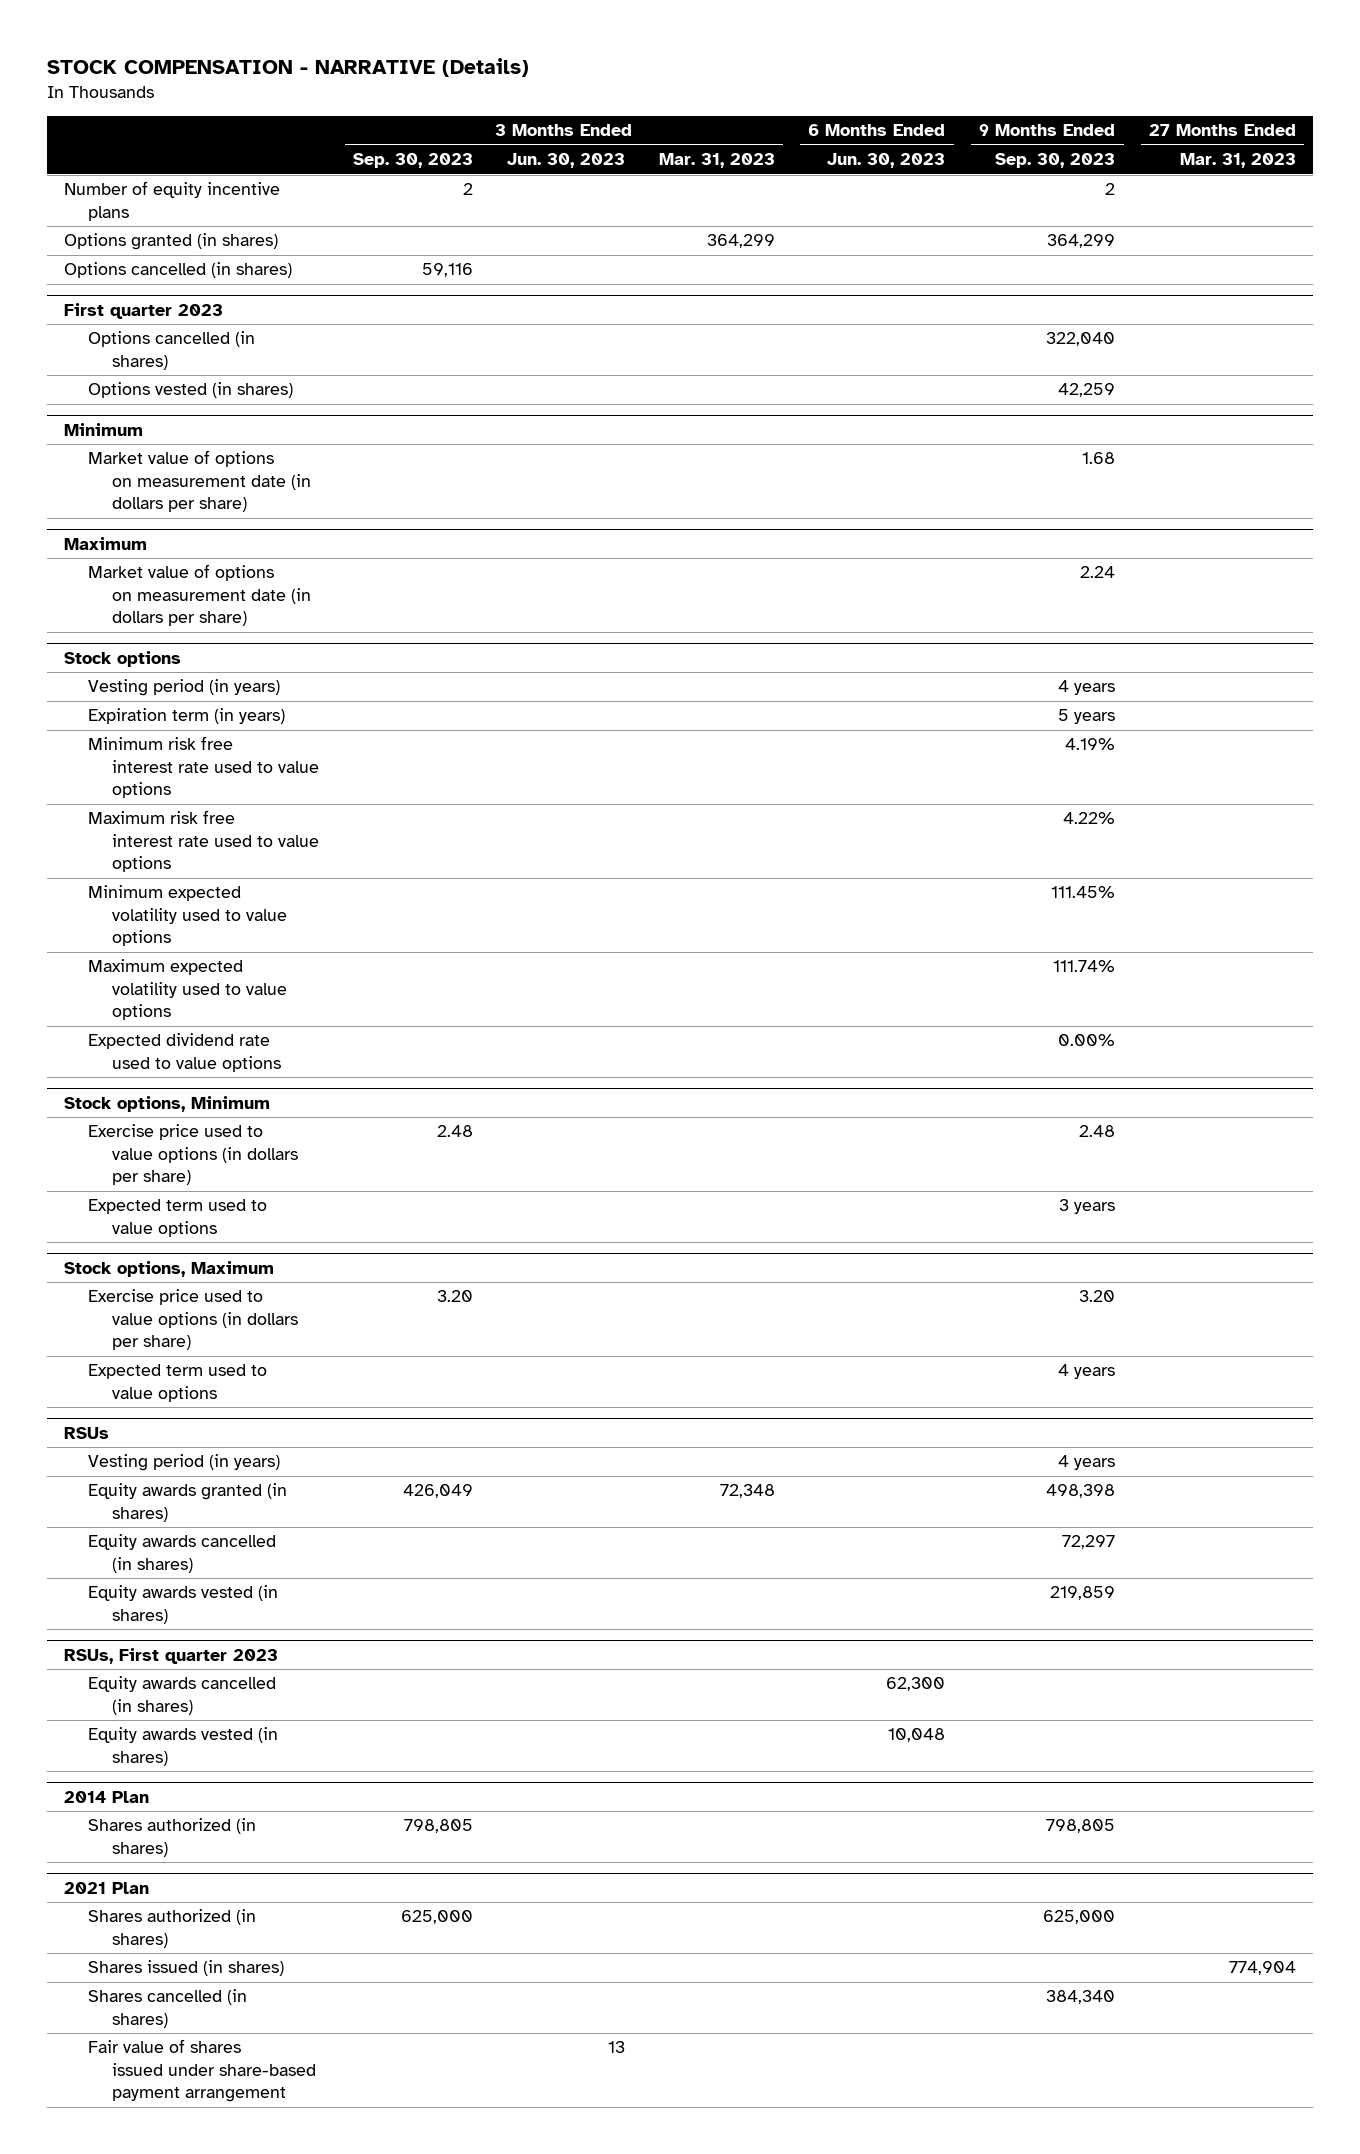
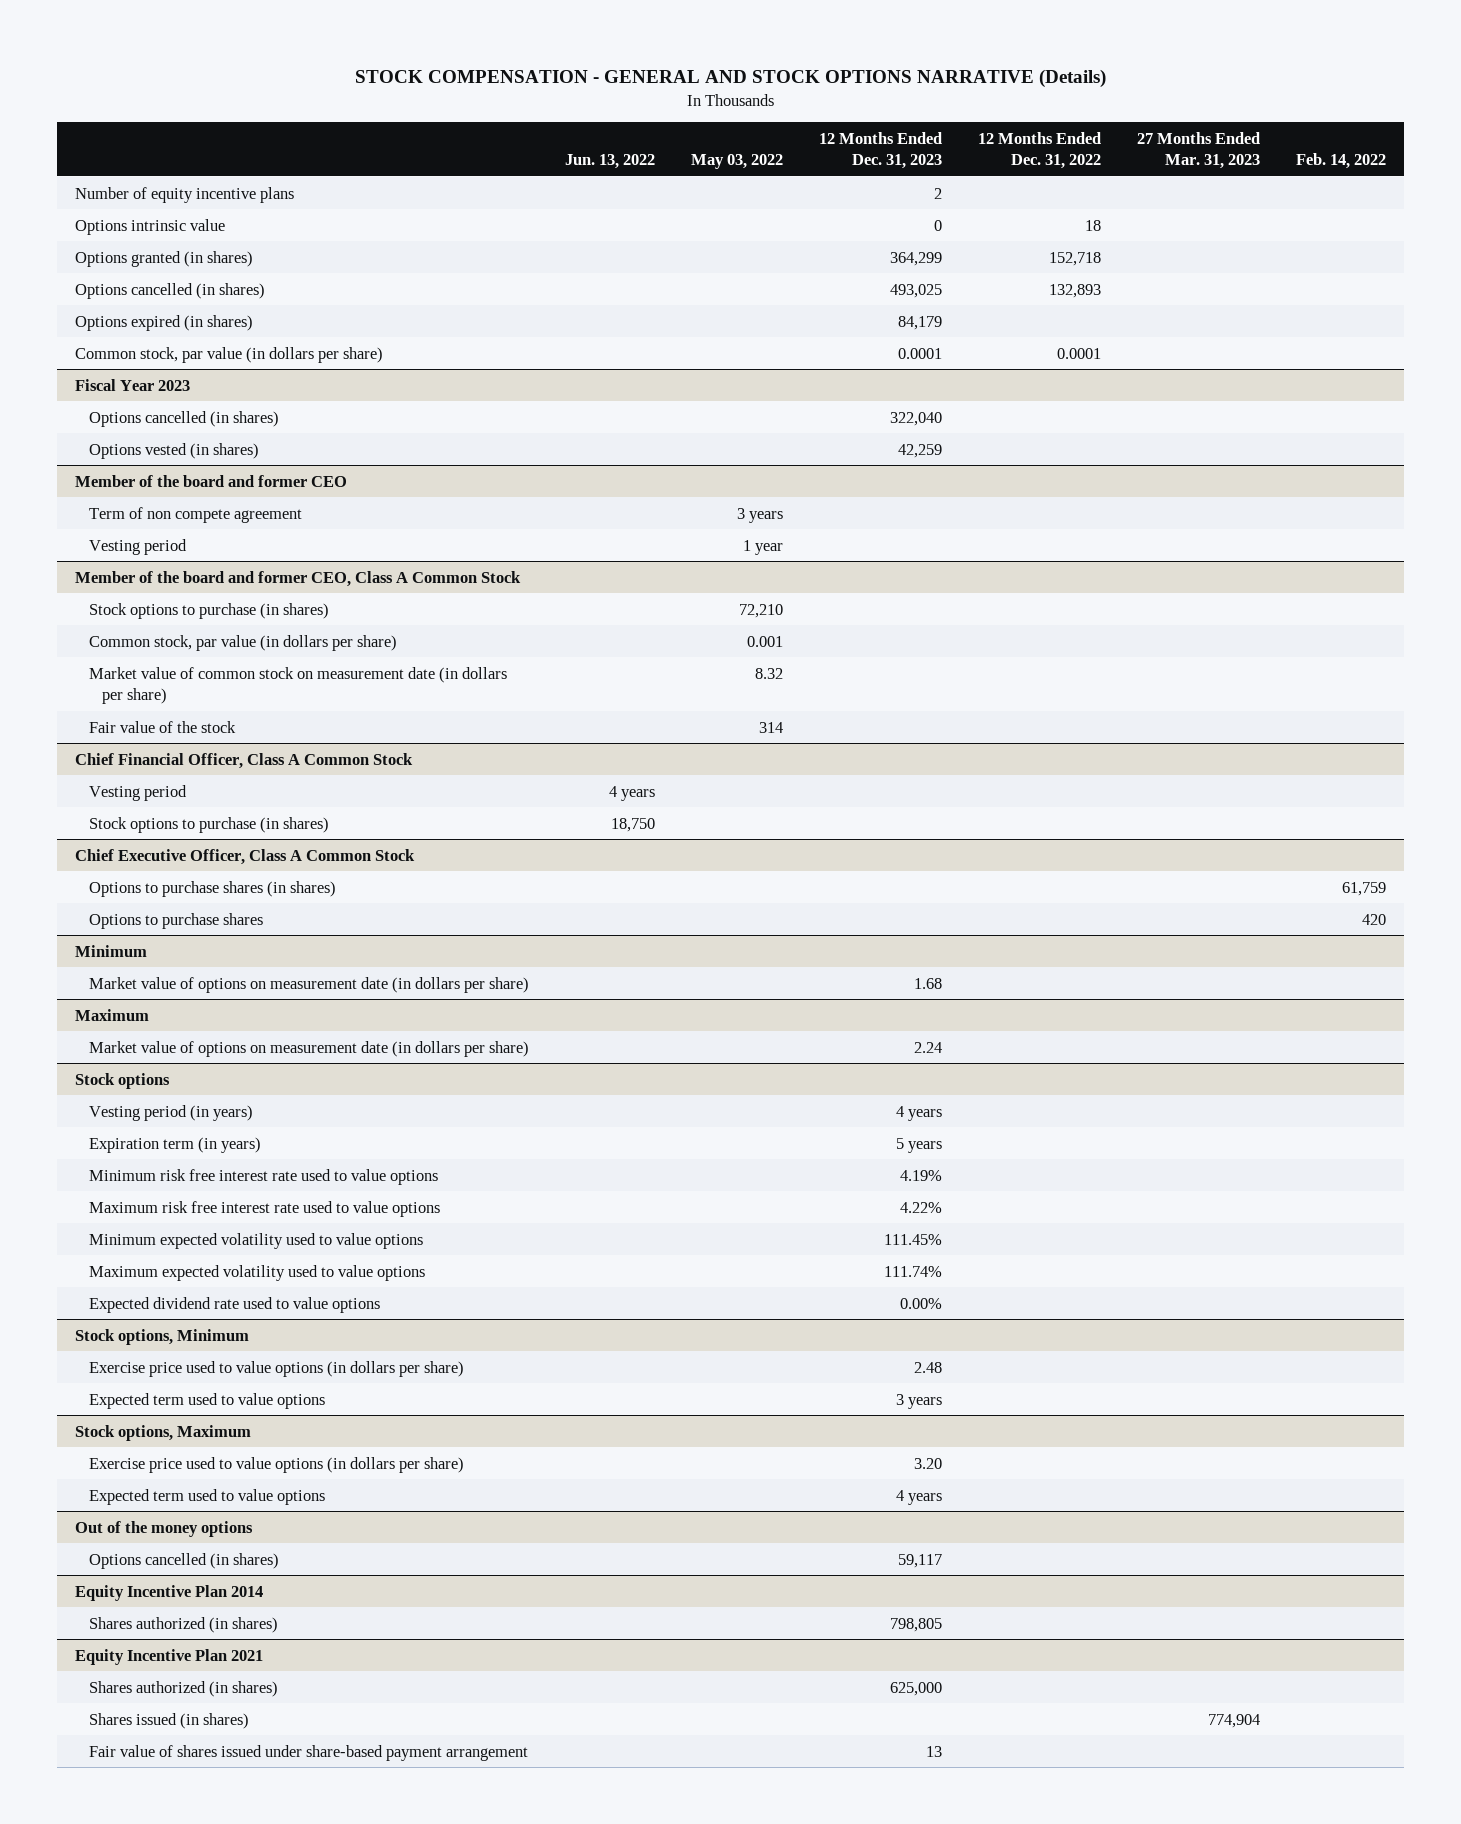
- STOCK COMPENSATION - NARRATIVE (Details)
+ STOCK COMPENSATION - GENERAL AND STOCK OPTIONS NARRATIVE (Details)
- | 3 Months Ended Sep. 30, 2023 | 3 Months Ended Jun. 30, 2023 | 3 Months Ended Mar. 31, 2023 | 6 Months Ended Jun. 30, 2023 | 9 Months Ended Sep. 30, 2023 | 27 Months Ended Mar. 31, 2023
+ | Jun. 13, 2022 | May 03, 2022 | 12 Months Ended Dec. 31, 2023 | 12 Months Ended Dec. 31, 2022 | 27 Months Ended Mar. 31, 2023 | Feb. 14, 2022
+ Options intrinsic value | | | 0 | 18 | |
- First quarter 2023
- Options cancelled (in shares) | | | | | 322,040 |
- Options vested (in shares) | | | | | 42,259 |
+ Options expired (in shares) | | | 84,179 | | |
+ Common stock, par value (in dollars per share) | | | 0.0001 | 0.0001 | |
+ Fiscal Year 2023
+ Options cancelled (in shares) | | | 322,040 | | |
+ Options vested (in shares) | | | 42,259 | | |
+ Member of the board and former CEO
+ Term of non compete agreement | | 3 years | | | |
+ Vesting period | | 1 year | | | |
+ Member of the board and former CEO, Class A Common Stock
+ Stock options to purchase (in shares) | | 72,210 | | | |
+ Common stock, par value (in dollars per share) | | 0.001 | | | |
+ Market value of common stock on measurement date (in dollars per share) | | 8.32 | | | |
+ Fair value of the stock | | 314 | | | |
+ Chief Financial Officer, Class A Common Stock
+ Vesting period | 4 years | | | | |
+ Stock options to purchase (in shares) | 18,750 | | | | |
+ Chief Executive Officer, Class A Common Stock
+ Options to purchase shares (in shares) | | | | | | 61,759
+ Options to purchase shares | | | | | | 420
- RSUs
- Vesting period (in years) | | | | | 4 years |
- Equity awards granted (in shares) | 426,049 | | 72,348 | | 498,398 |
- Equity awards cancelled (in shares) | | | | | 72,297 |
- Equity awards vested (in shares) | | | | | 219,859 |
- RSUs, First quarter 2023
- Equity awards cancelled (in shares) | | | | 62,300 | |
- Equity awards vested (in shares) | | | | 10,048 | |
- 2014 Plan
+ Out of the money options
+ Options cancelled (in shares) | | | 59,117 | | |
+ Equity Incentive Plan 2014
- 2021 Plan
+ Equity Incentive Plan 2021
- Shares cancelled (in shares) | | | | | 384,340 |

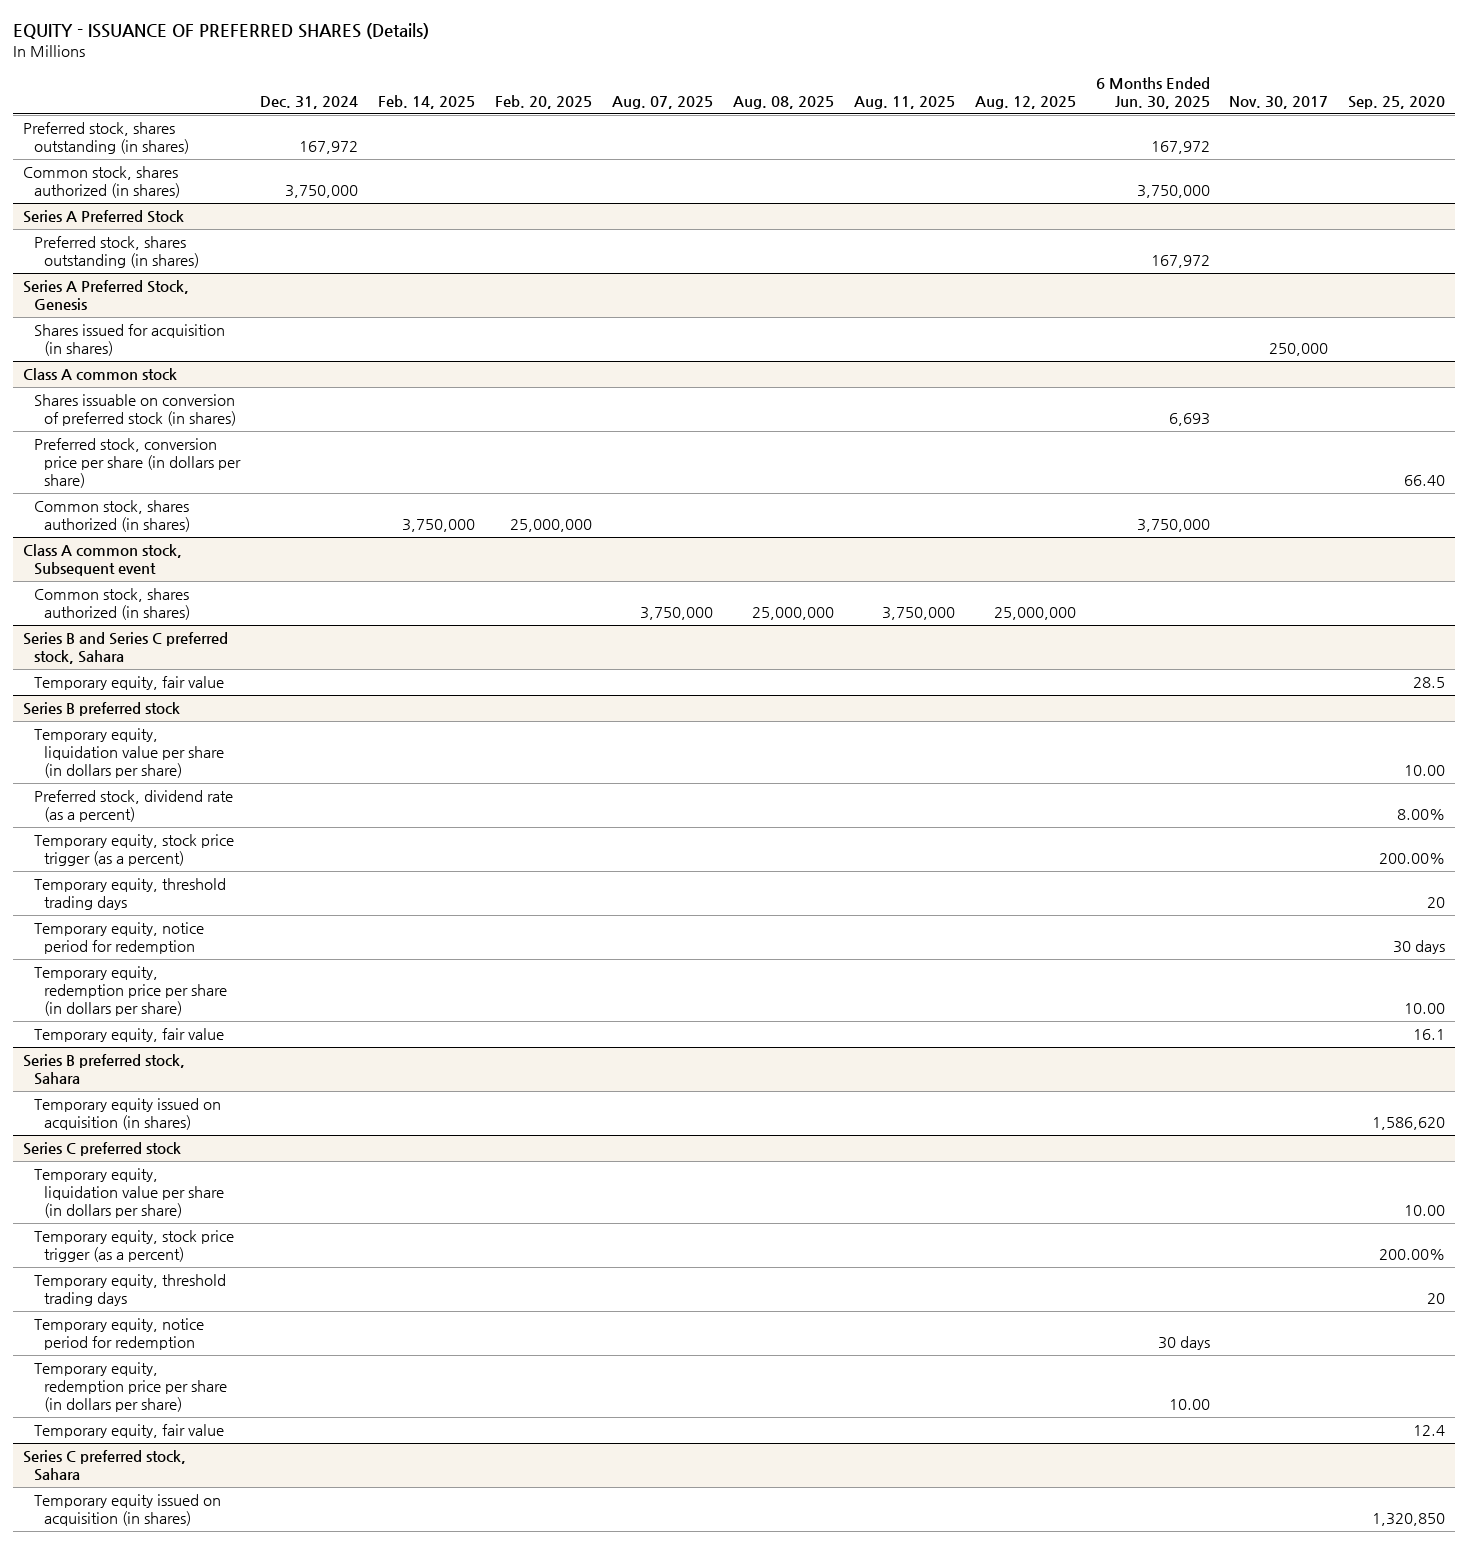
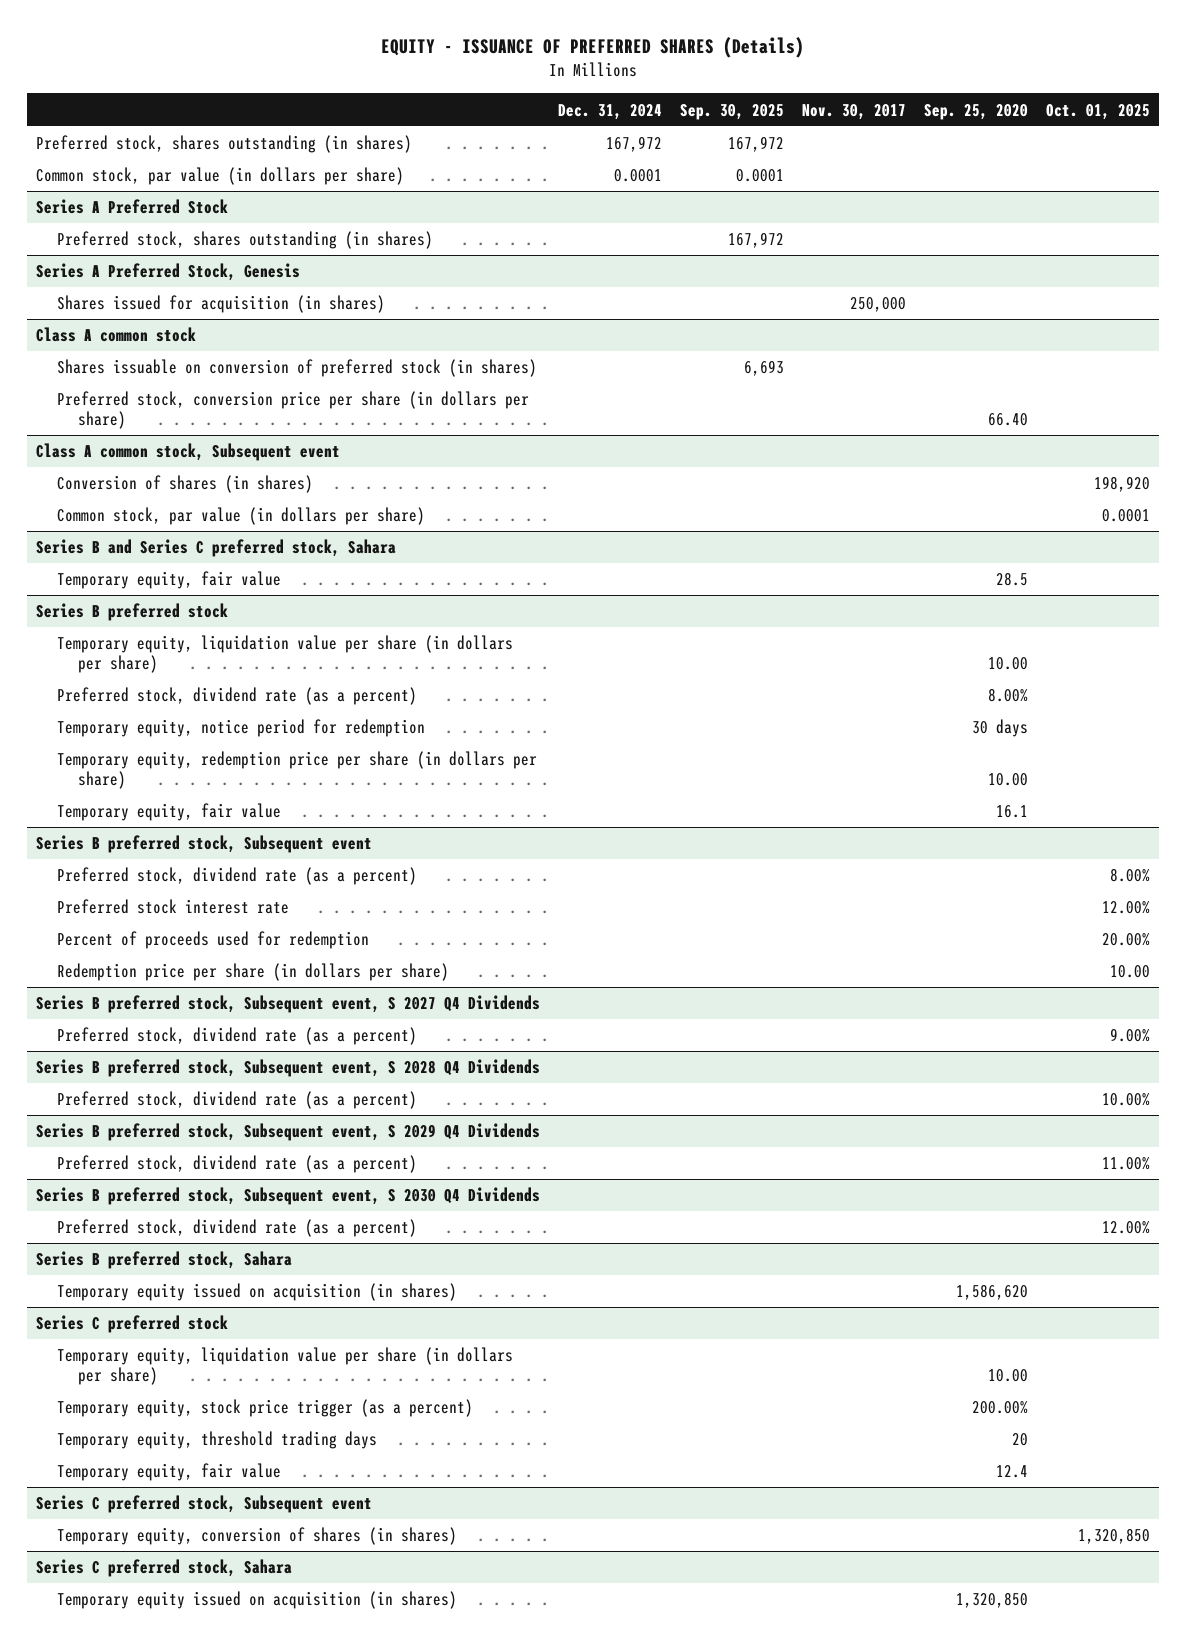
- | Dec. 31, 2024 | Feb. 14, 2025 | Feb. 20, 2025 | Aug. 07, 2025 | Aug. 08, 2025 | Aug. 11, 2025 | Aug. 12, 2025 | 6 Months Ended Jun. 30, 2025 | Nov. 30, 2017 | Sep. 25, 2020
+ | Dec. 31, 2024 | Sep. 30, 2025 | Nov. 30, 2017 | Sep. 25, 2020 | Oct. 01, 2025
- Common stock, shares authorized (in shares) | 3,750,000 | | | | | | | 3,750,000 | |
+ Common stock, par value (in dollars per share) | 0.0001 | 0.0001 | | |
@ Class A common stock
- Common stock, shares authorized (in shares) | | 3,750,000 | 25,000,000 | | | | | 3,750,000 | |
@ Class A common stock, Subsequent event
- Common stock, shares authorized (in shares) | | | | 3,750,000 | 25,000,000 | 3,750,000 | 25,000,000 | | |
+ Conversion of shares (in shares) | | | | | 198,920
+ Common stock, par value (in dollars per share) | | | | | 0.0001
@ Series B preferred stock
- Temporary equity, stock price trigger (as a percent) | | | | | | | | | | 200.00%
- Temporary equity, threshold trading days | | | | | | | | | | 20
+ Series B preferred stock, Subsequent event
+ Preferred stock, dividend rate (as a percent) | | | | | 8.00%
+ Preferred stock interest rate | | | | | 12.00%
+ Percent of proceeds used for redemption | | | | | 20.00%
+ Redemption price per share (in dollars per share) | | | | | 10.00
+ Series B preferred stock, Subsequent event, S 2027 Q4 Dividends
+ Preferred stock, dividend rate (as a percent) | | | | | 9.00%
+ Series B preferred stock, Subsequent event, S 2028 Q4 Dividends
+ Preferred stock, dividend rate (as a percent) | | | | | 10.00%
+ Series B preferred stock, Subsequent event, S 2029 Q4 Dividends
+ Preferred stock, dividend rate (as a percent) | | | | | 11.00%
+ Series B preferred stock, Subsequent event, S 2030 Q4 Dividends
+ Preferred stock, dividend rate (as a percent) | | | | | 12.00%
@ Series C preferred stock
- Temporary equity, notice period for redemption | | | | | | | | 30 days | |
- Temporary equity, redemption price per share (in dollars per share) | | | | | | | | 10.00 | |
+ Series C preferred stock, Subsequent event
+ Temporary equity, conversion of shares (in shares) | | | | | 1,320,850

